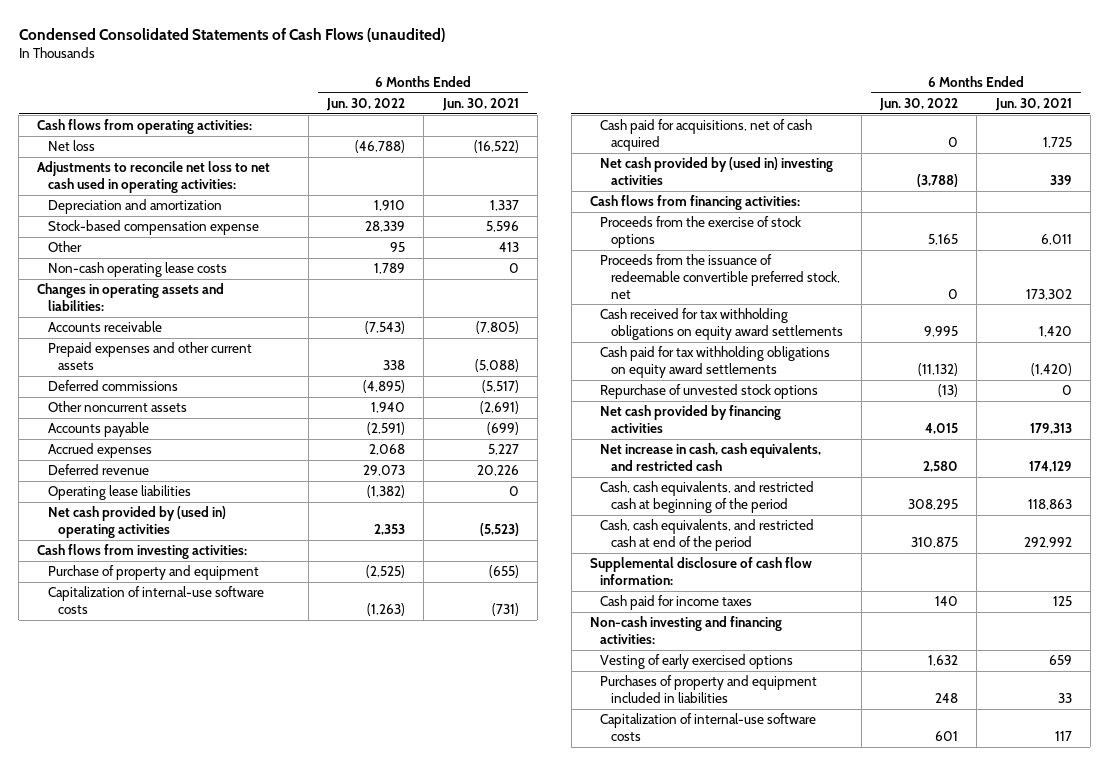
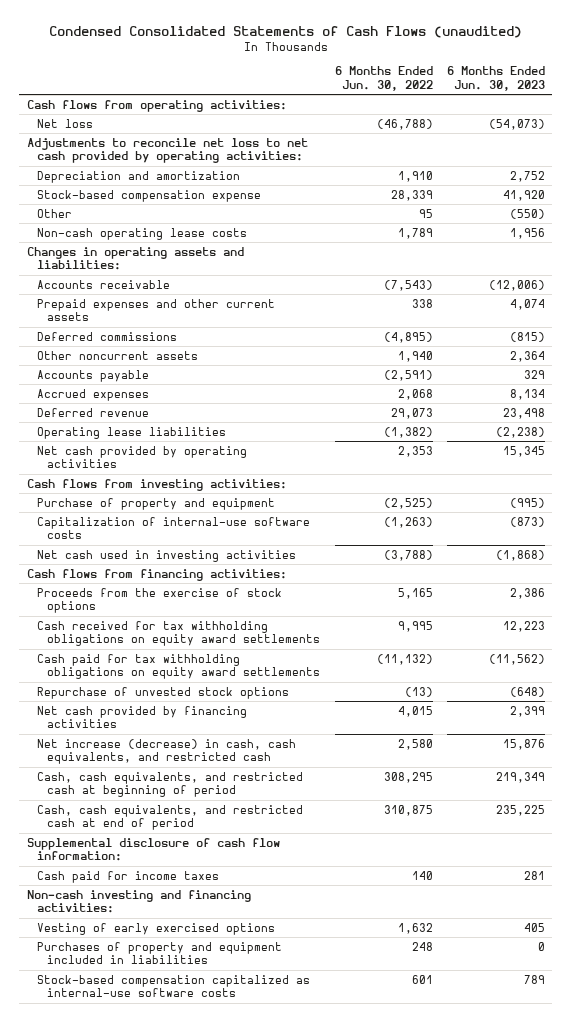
- | 6 Months Ended Jun. 30, 2022 | 6 Months Ended Jun. 30, 2021
+ | 6 Months Ended Jun. 30, 2022 | 6 Months Ended Jun. 30, 2023
- Adjustments to reconcile net loss to net cash used in operating activities:
+ Adjustments to reconcile net loss to net cash provided by operating activities:
- Net cash provided by (used in) operating activities | 2,353 | (5,523)
+ Net cash provided by operating activities | 2,353 | 15,345
- Cash paid for acquisitions, net of cash acquired | 0 | 1,725
- Net cash provided by (used in) investing activities | (3,788) | 339
+ Net cash used in investing activities | (3,788) | (1,868)
- Proceeds from the issuance of redeemable convertible preferred stock, net | 0 | 173,302
- Net increase in cash, cash equivalents, and restricted cash | 2,580 | 174,129
- Cash, cash equivalents, and restricted cash at beginning of the period | 308,295 | 118,863
- Cash, cash equivalents, and restricted cash at end of the period | 310,875 | 292,992
+ Net increase (decrease) in cash, cash equivalents, and restricted cash | 2,580 | 15,876
+ Cash, cash equivalents, and restricted cash at beginning of period | 308,295 | 219,349
+ Cash, cash equivalents, and restricted cash at end of period | 310,875 | 235,225
- Capitalization of internal-use software costs | 601 | 117
+ Stock-based compensation capitalized as internal-use software costs | 601 | 789

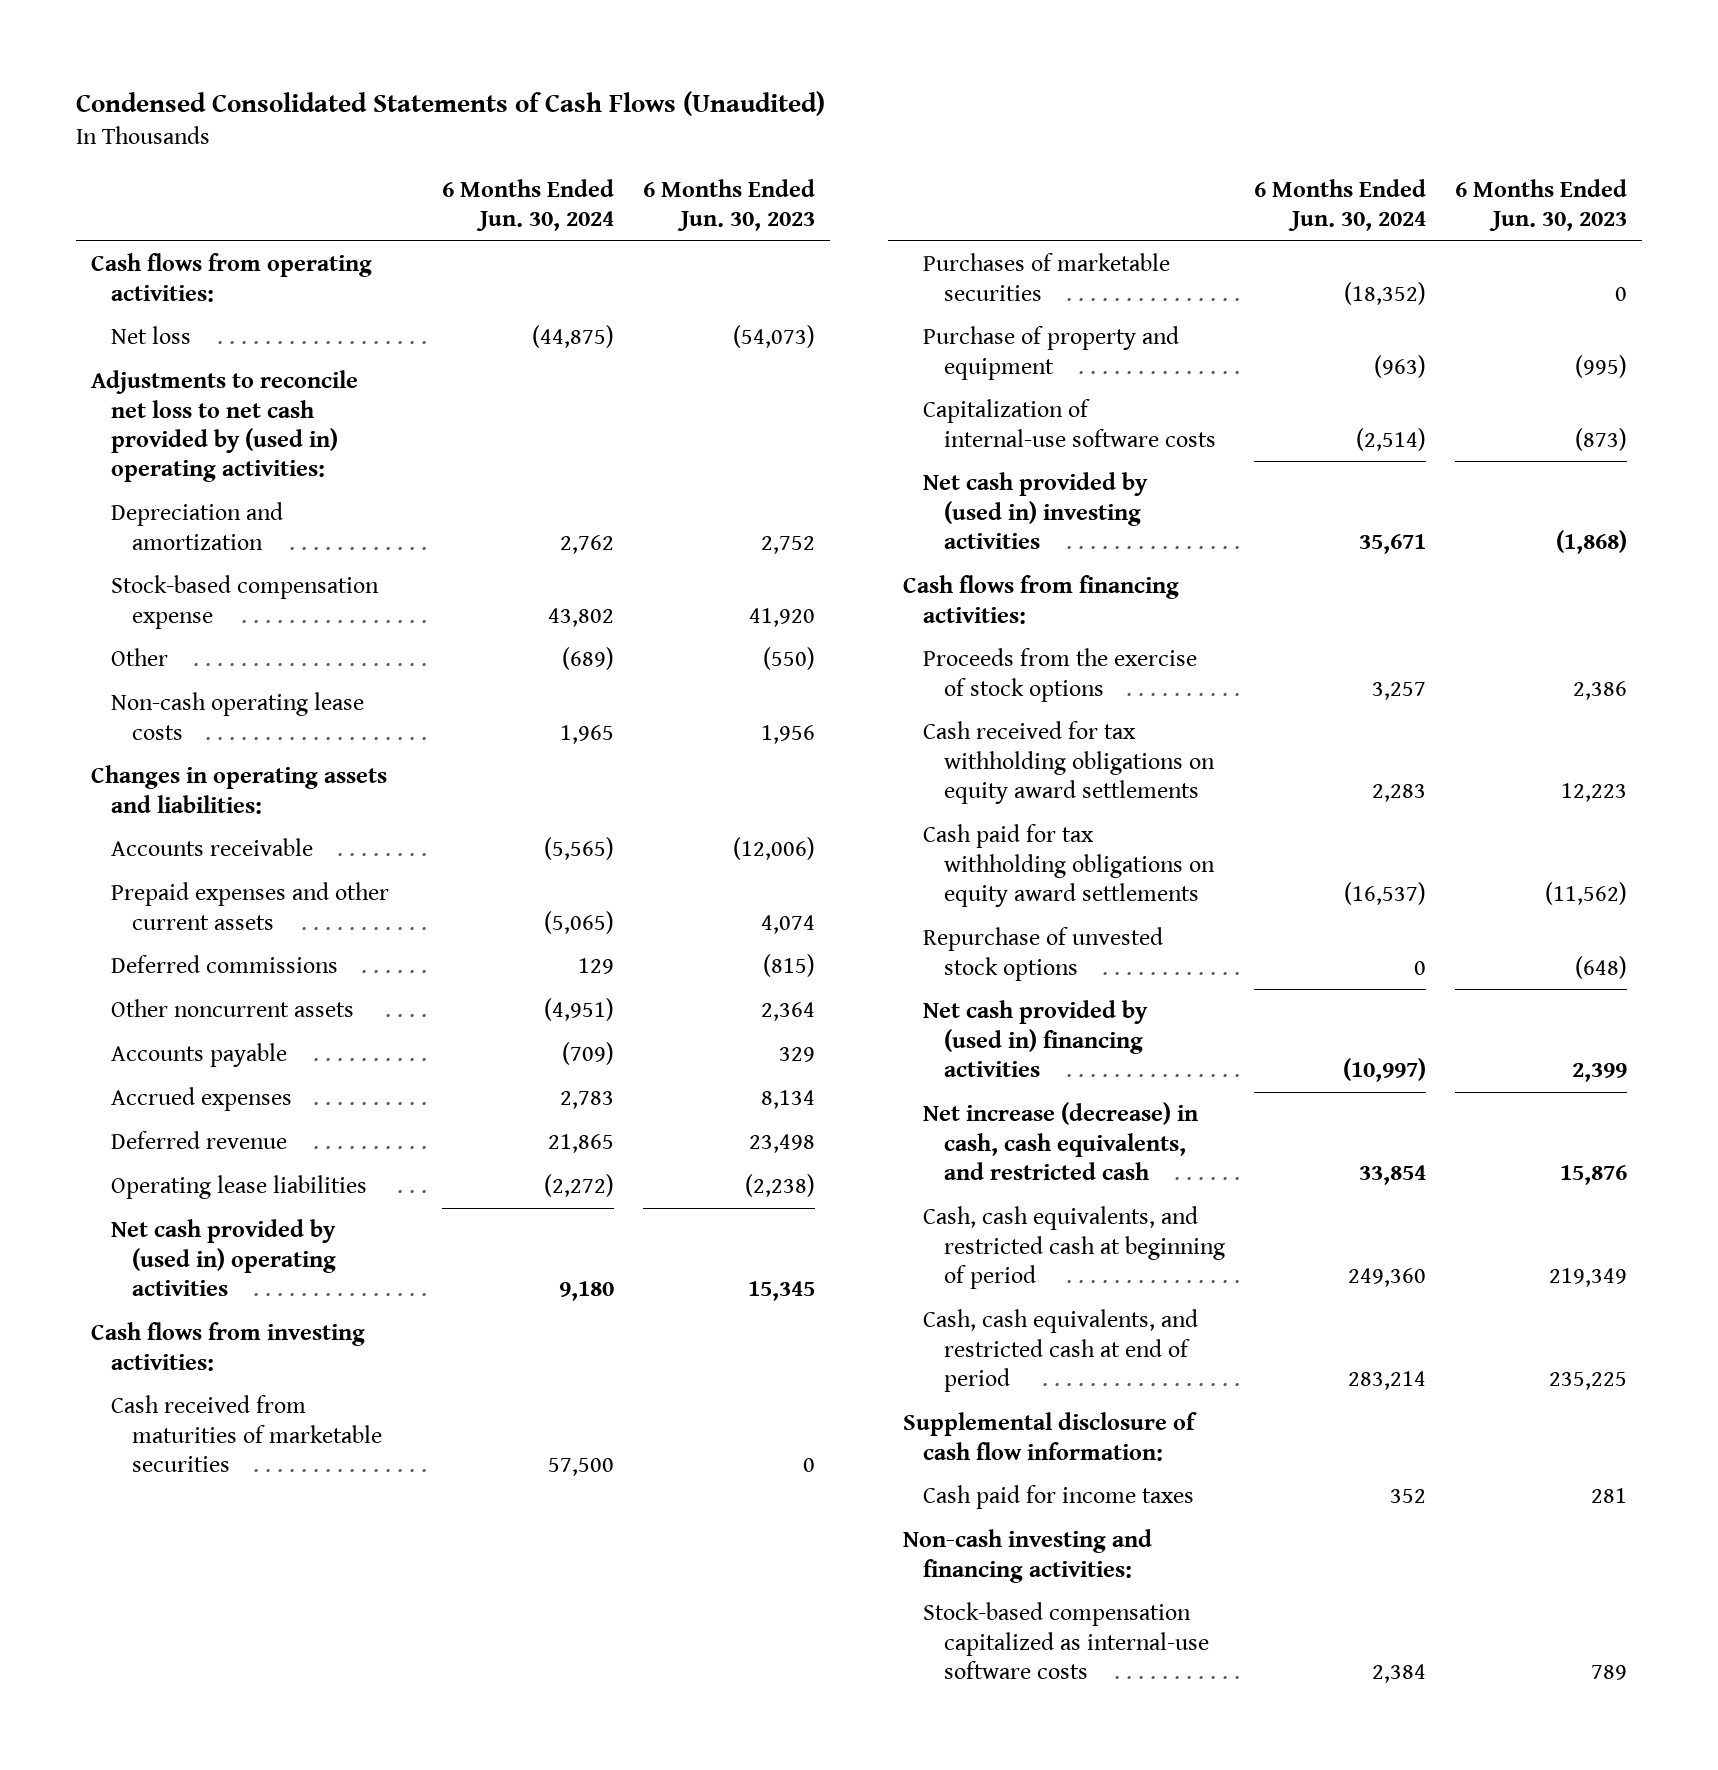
- Condensed Consolidated Statements of Cash Flows (unaudited)
+ Condensed Consolidated Statements of Cash Flows (Unaudited)
- | 6 Months Ended Jun. 30, 2022 | 6 Months Ended Jun. 30, 2023
+ | 6 Months Ended Jun. 30, 2024 | 6 Months Ended Jun. 30, 2023
- Adjustments to reconcile net loss to net cash provided by operating activities:
+ Adjustments to reconcile net loss to net cash provided by (used in) operating activities:
- Net cash provided by operating activities | 2,353 | 15,345
+ Net cash provided by (used in) operating activities | 9,180 | 15,345
+ Cash received from maturities of marketable securities | 57,500 | 0
+ Purchases of marketable securities | (18,352) | 0
- Net cash used in investing activities | (3,788) | (1,868)
+ Net cash provided by (used in) investing activities | 35,671 | (1,868)
- Net cash provided by financing activities | 4,015 | 2,399
+ Net cash provided by (used in) financing activities | (10,997) | 2,399
- Vesting of early exercised options | 1,632 | 405
- Purchases of property and equipment included in liabilities | 248 | 0

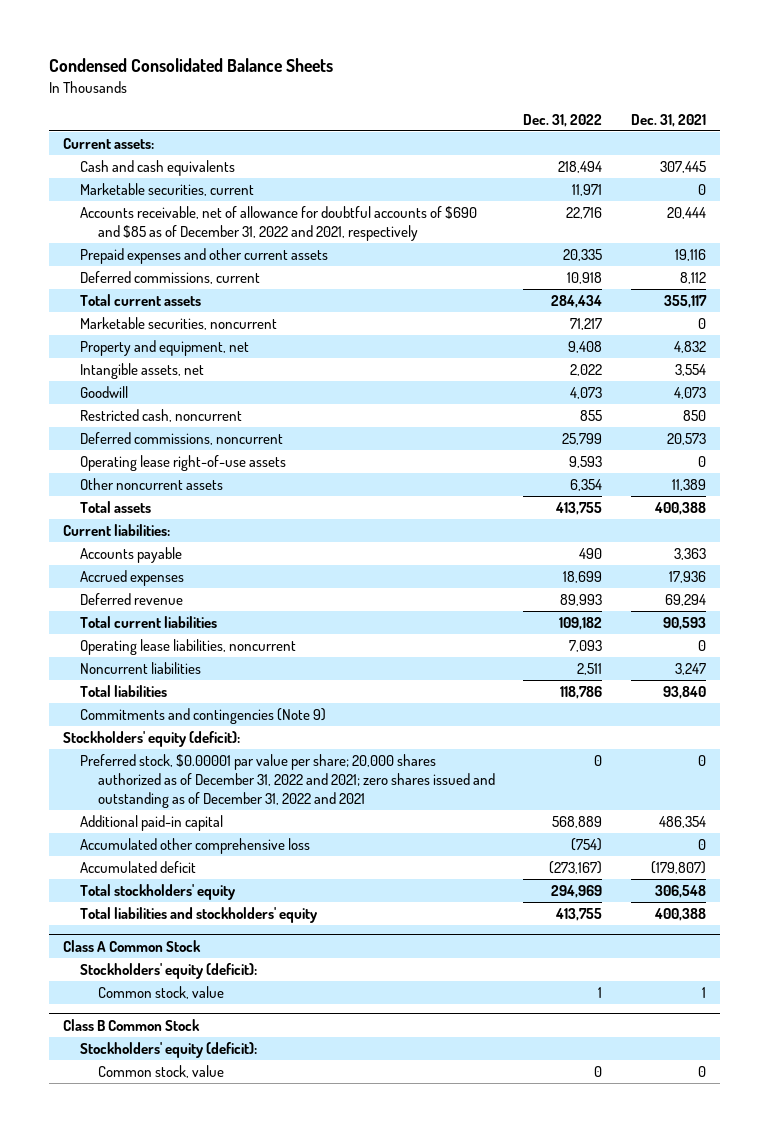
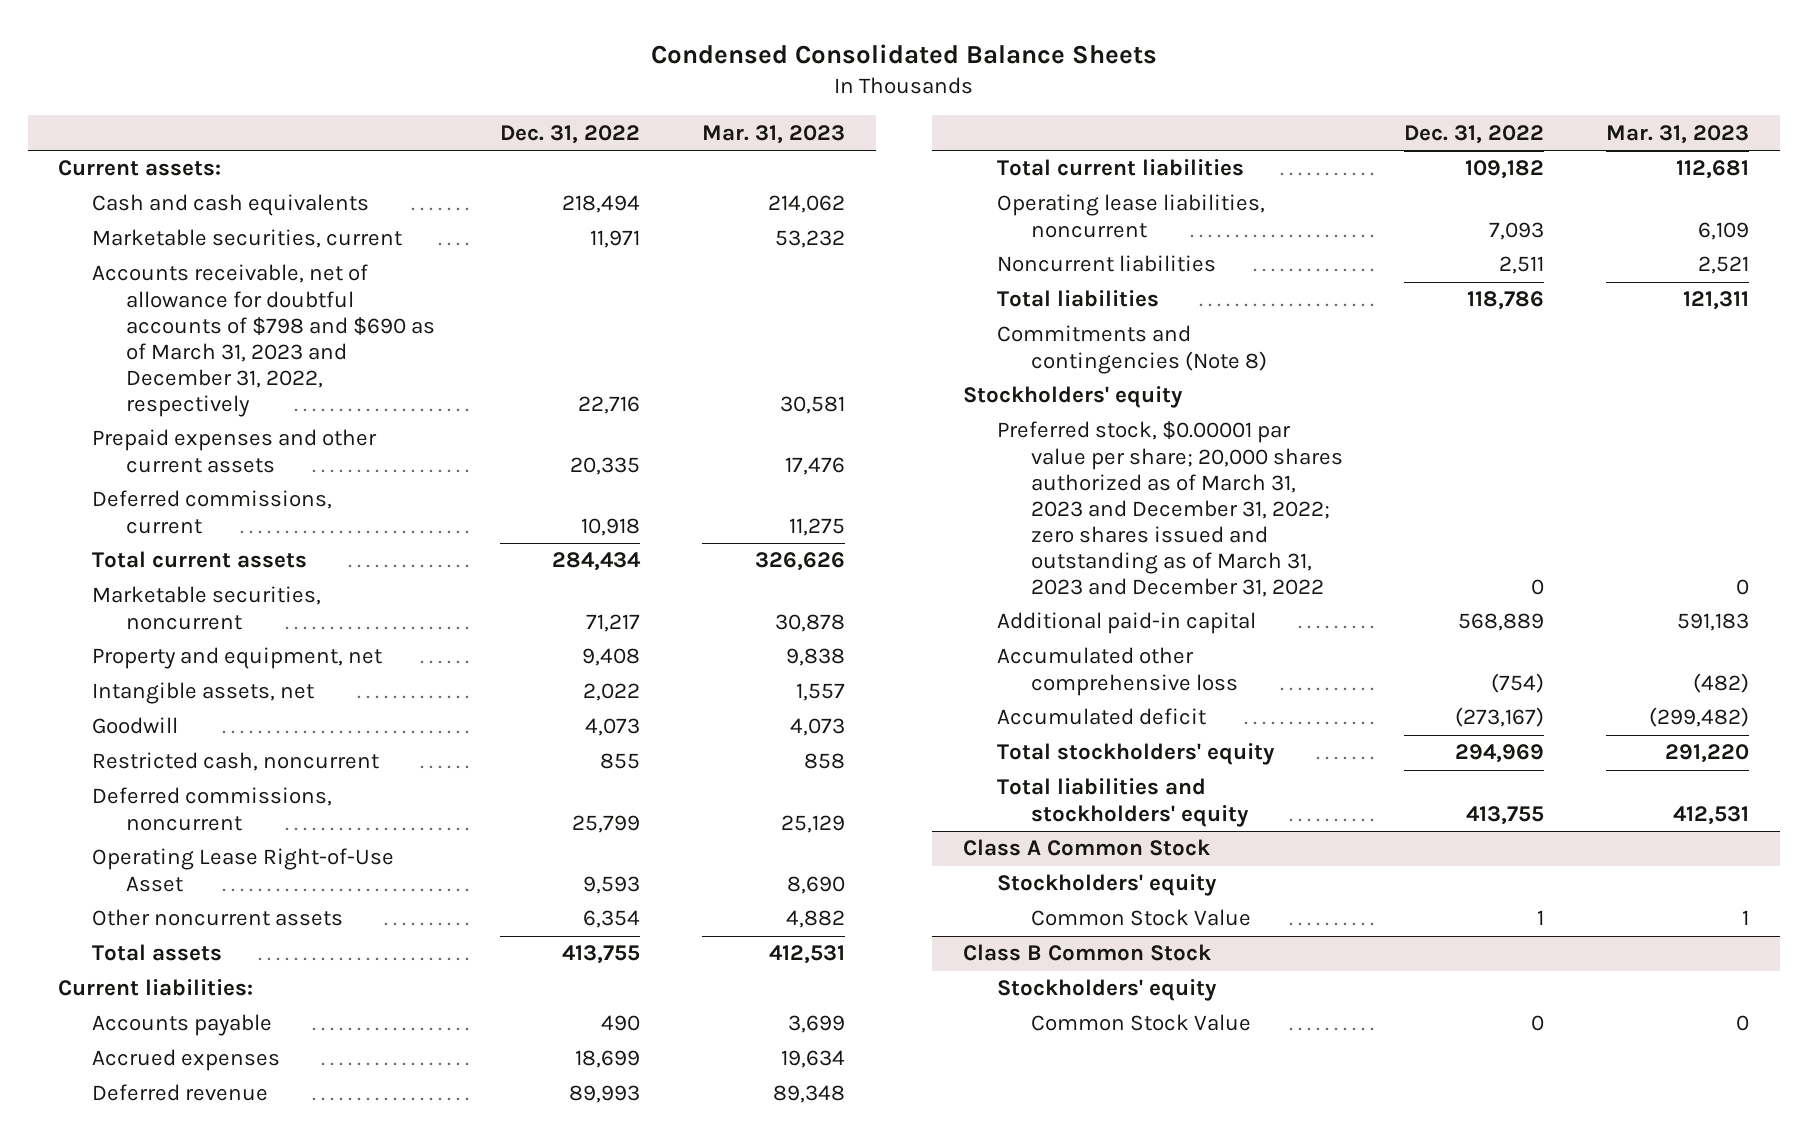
- | Dec. 31, 2022 | Dec. 31, 2021
+ | Dec. 31, 2022 | Mar. 31, 2023
- Accounts receivable, net of allowance for doubtful accounts of $690 and $85 as of December 31, 2022 and 2021, respectively | 22,716 | 20,444
+ Accounts receivable, net of allowance for doubtful accounts of $798 and $690 as of March 31, 2023 and December 31, 2022, respectively | 22,716 | 30,581
- Operating lease right-of-use assets | 9,593 | 0
+ Operating Lease Right-of-Use Asset | 9,593 | 8,690
- Commitments and contingencies (Note 9)
- Stockholders' equity (deficit):
- Preferred stock, $0.00001 par value per share; 20,000 shares authorized as of December 31, 2022 and 2021; zero shares issued and outstanding as of December 31, 2022 and 2021 | 0 | 0
+ Commitments and contingencies (Note 8)
+ Stockholders' equity
+ Preferred stock, $0.00001 par value per share; 20,000 shares authorized as of March 31, 2023 and December 31, 2022; zero shares issued and outstanding as of March 31, 2023 and December 31, 2022 | 0 | 0
@ Class A Common Stock
- Stockholders' equity (deficit):
- Common stock, value | 1 | 1
+ Stockholders' equity
+ Common Stock Value | 1 | 1
@ Class B Common Stock
- Stockholders' equity (deficit):
- Common stock, value | 0 | 0
+ Stockholders' equity
+ Common Stock Value | 0 | 0

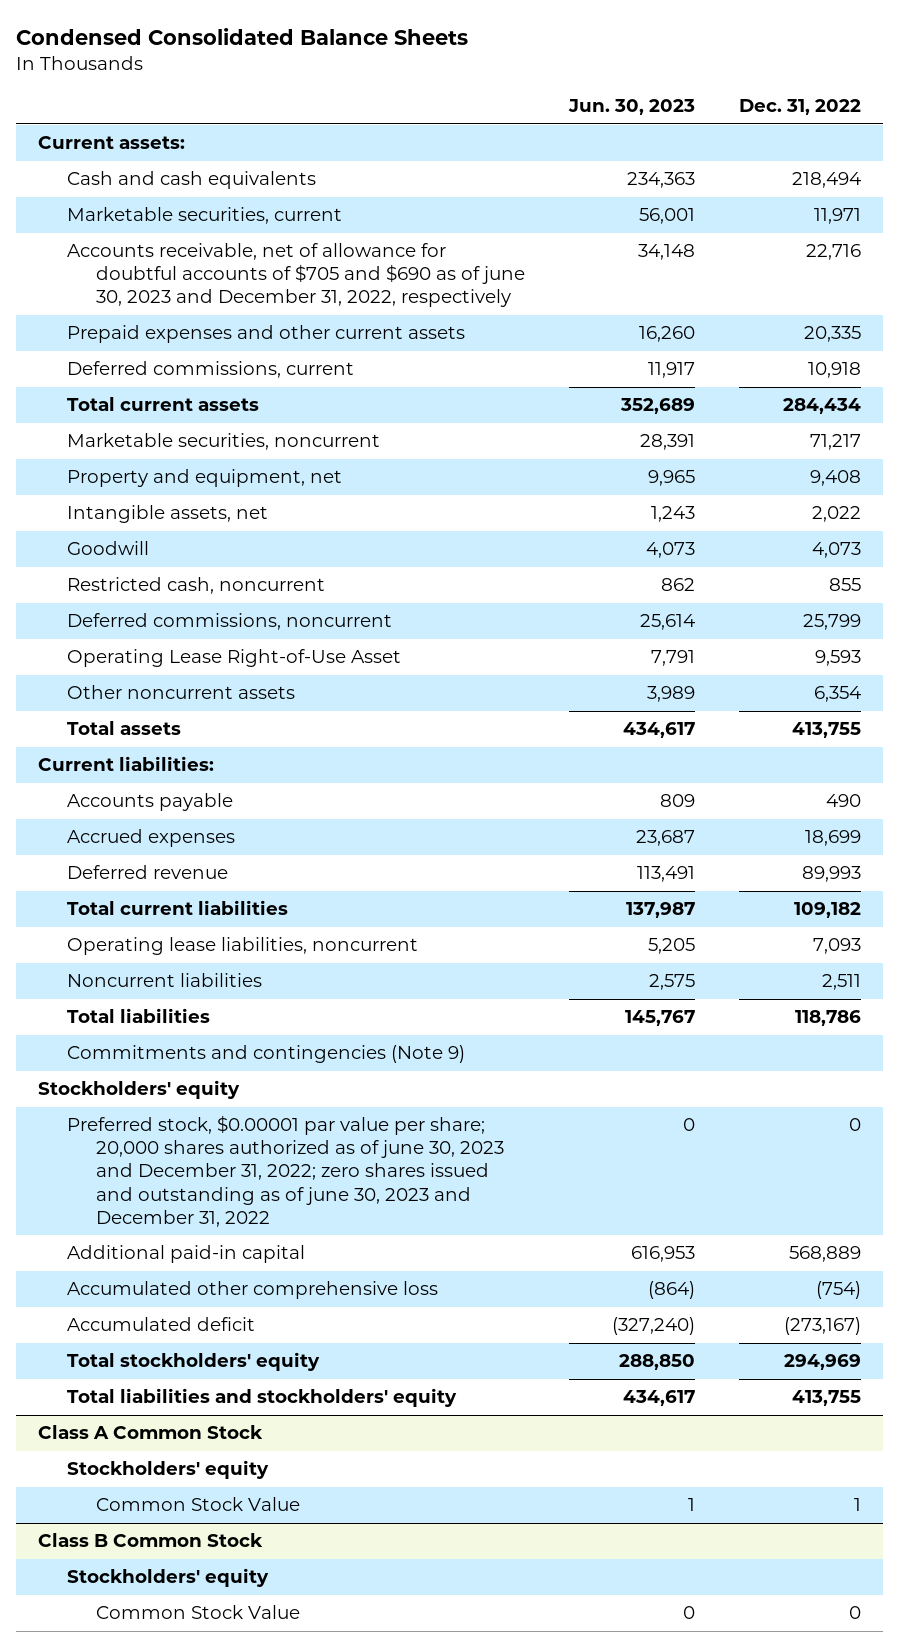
- | Dec. 31, 2022 | Mar. 31, 2023
+ | Jun. 30, 2023 | Dec. 31, 2022
- Accounts receivable, net of allowance for doubtful accounts of $798 and $690 as of March 31, 2023 and December 31, 2022, respectively | 22,716 | 30,581
+ Accounts receivable, net of allowance for doubtful accounts of $705 and $690 as of june 30, 2023 and December 31, 2022, respectively | 34,148 | 22,716
- Commitments and contingencies (Note 8)
+ Commitments and contingencies (Note 9)
- Preferred stock, $0.00001 par value per share; 20,000 shares authorized as of March 31, 2023 and December 31, 2022; zero shares issued and outstanding as of March 31, 2023 and December 31, 2022 | 0 | 0
+ Preferred stock, $0.00001 par value per share; 20,000 shares authorized as of june 30, 2023 and December 31, 2022; zero shares issued and outstanding as of june 30, 2023 and December 31, 2022 | 0 | 0

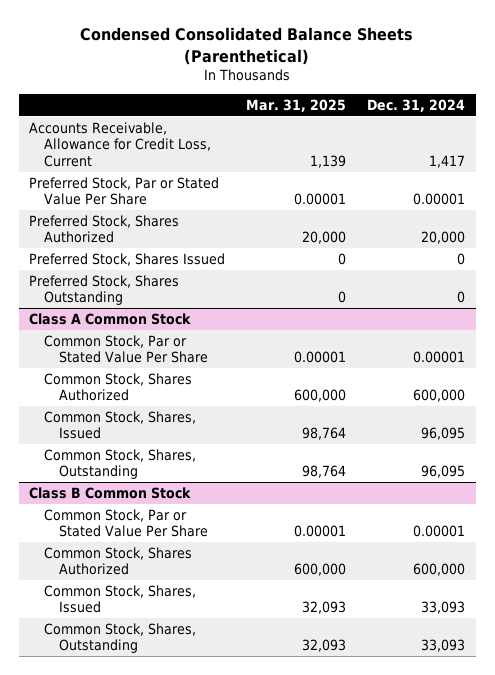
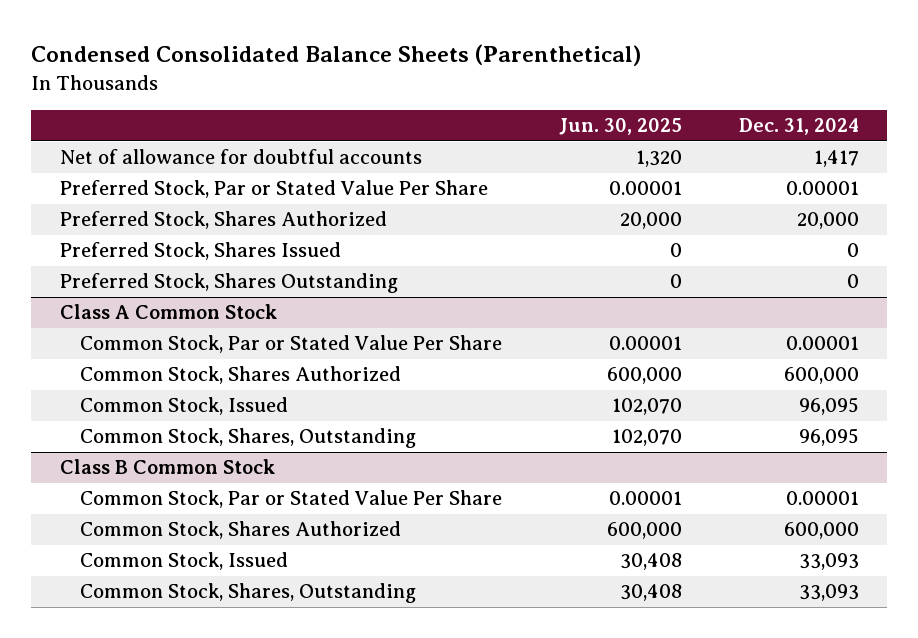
- | Mar. 31, 2025 | Dec. 31, 2024
+ | Jun. 30, 2025 | Dec. 31, 2024
- Accounts Receivable, Allowance for Credit Loss, Current | 1,139 | 1,417
+ Net of allowance for doubtful accounts | 1,320 | 1,417
@ Class A Common Stock
- Common Stock, Shares, Issued | 98,764 | 96,095
+ Common Stock, Issued | 102,070 | 96,095
@ Class B Common Stock
- Common Stock, Shares, Issued | 32,093 | 33,093
+ Common Stock, Issued | 30,408 | 33,093

